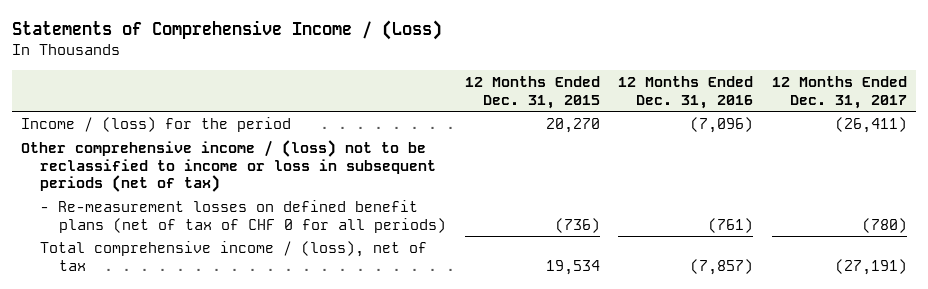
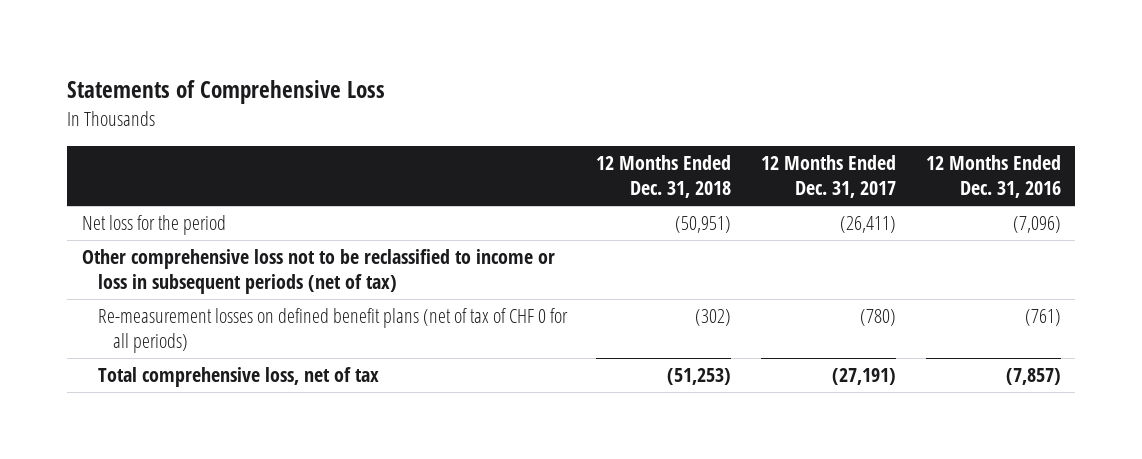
- Statements of Comprehensive Income / (Loss)
+ Statements of Comprehensive Loss
- | 12 Months Ended Dec. 31, 2015 | 12 Months Ended Dec. 31, 2016 | 12 Months Ended Dec. 31, 2017
+ | 12 Months Ended Dec. 31, 2018 | 12 Months Ended Dec. 31, 2017 | 12 Months Ended Dec. 31, 2016
- Income / (loss) for the period | 20,270 | (7,096) | (26,411)
- Other comprehensive income / (loss) not to be reclassified to income or loss in subsequent periods (net of tax)
- - Re-measurement losses on defined benefit plans (net of tax of CHF 0 for all periods) | (736) | (761) | (780)
- Total comprehensive income / (loss), net of tax | 19,534 | (7,857) | (27,191)
+ Net loss for the period | (50,951) | (26,411) | (7,096)
+ Other comprehensive loss not to be reclassified to income or loss in subsequent periods (net of tax)
+ Re-measurement losses on defined benefit plans (net of tax of CHF 0 for all periods) | (302) | (780) | (761)
+ Total comprehensive loss, net of tax | (51,253) | (27,191) | (7,857)

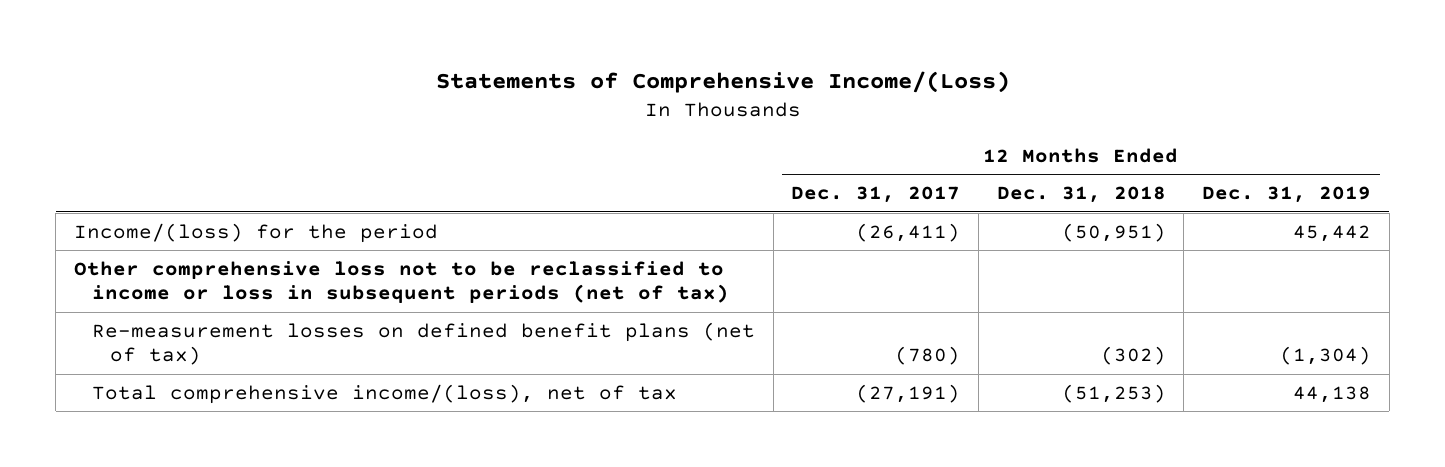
- Statements of Comprehensive Loss
+ Statements of Comprehensive Income/(Loss)
- | 12 Months Ended Dec. 31, 2018 | 12 Months Ended Dec. 31, 2017 | 12 Months Ended Dec. 31, 2016
+ | 12 Months Ended Dec. 31, 2017 | 12 Months Ended Dec. 31, 2018 | 12 Months Ended Dec. 31, 2019
- Net loss for the period | (50,951) | (26,411) | (7,096)
+ Income/(loss) for the period | (26,411) | (50,951) | 45,442
- Re-measurement losses on defined benefit plans (net of tax of CHF 0 for all periods) | (302) | (780) | (761)
- Total comprehensive loss, net of tax | (51,253) | (27,191) | (7,857)
+ Re-measurement losses on defined benefit plans (net of tax) | (780) | (302) | (1,304)
+ Total comprehensive income/(loss), net of tax | (27,191) | (51,253) | 44,138

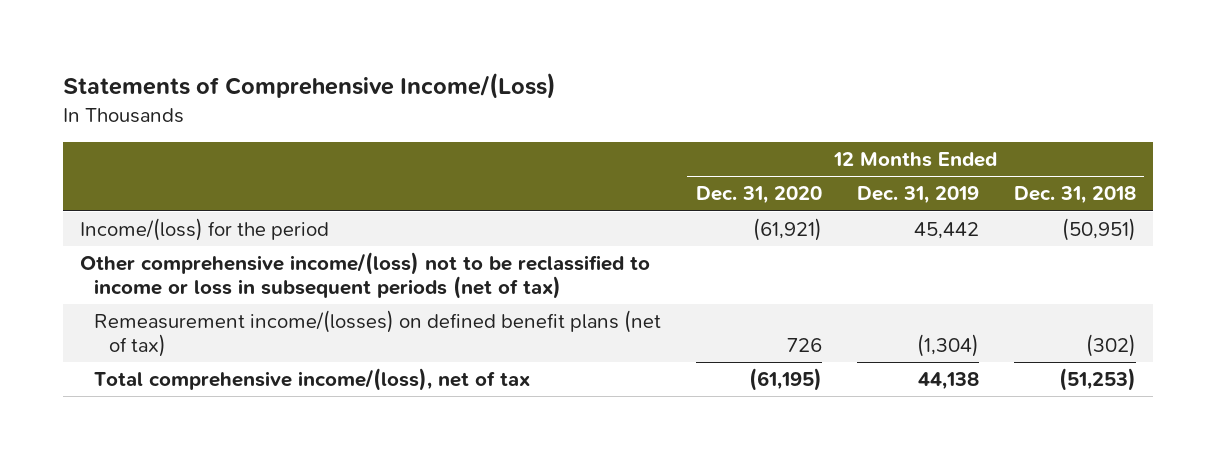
- | 12 Months Ended Dec. 31, 2017 | 12 Months Ended Dec. 31, 2018 | 12 Months Ended Dec. 31, 2019
+ | 12 Months Ended Dec. 31, 2020 | 12 Months Ended Dec. 31, 2019 | 12 Months Ended Dec. 31, 2018
- Other comprehensive loss not to be reclassified to income or loss in subsequent periods (net of tax)
- Re-measurement losses on defined benefit plans (net of tax) | (780) | (302) | (1,304)
+ Other comprehensive income/(loss) not to be reclassified to income or loss in subsequent periods (net of tax)
+ Remeasurement income/(losses) on defined benefit plans (net of tax) | 726 | (1,304) | (302)

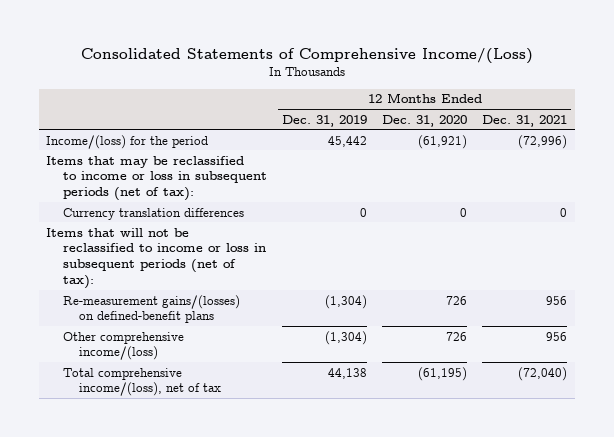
- Statements of Comprehensive Income/(Loss)
+ Consolidated Statements of Comprehensive Income/(Loss)
- | 12 Months Ended Dec. 31, 2020 | 12 Months Ended Dec. 31, 2019 | 12 Months Ended Dec. 31, 2018
+ | 12 Months Ended Dec. 31, 2019 | 12 Months Ended Dec. 31, 2020 | 12 Months Ended Dec. 31, 2021
- Other comprehensive income/(loss) not to be reclassified to income or loss in subsequent periods (net of tax)
- Remeasurement income/(losses) on defined benefit plans (net of tax) | 726 | (1,304) | (302)
+ Items that may be reclassified to income or loss in subsequent periods (net of tax):
+ Currency translation differences | 0 | 0 | 0
+ Items that will not be reclassified to income or loss in subsequent periods (net of tax):
+ Re-measurement gains/(losses) on defined-benefit plans | (1,304) | 726 | 956
+ Other comprehensive income/(loss) | (1,304) | 726 | 956

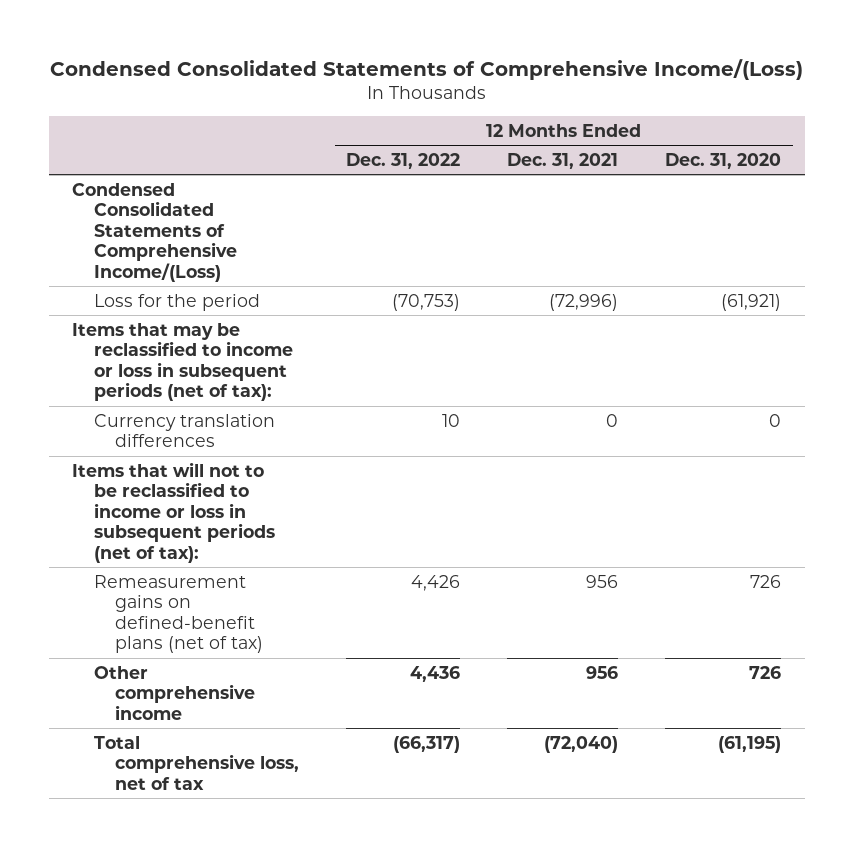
- Consolidated Statements of Comprehensive Income/(Loss)
+ Condensed Consolidated Statements of Comprehensive Income/(Loss)
- | 12 Months Ended Dec. 31, 2019 | 12 Months Ended Dec. 31, 2020 | 12 Months Ended Dec. 31, 2021
+ | 12 Months Ended Dec. 31, 2022 | 12 Months Ended Dec. 31, 2021 | 12 Months Ended Dec. 31, 2020
- Income/(loss) for the period | 45,442 | (61,921) | (72,996)
+ Condensed Consolidated Statements of Comprehensive Income/(Loss)
+ Loss for the period | (70,753) | (72,996) | (61,921)
- Items that will not be reclassified to income or loss in subsequent periods (net of tax):
- Re-measurement gains/(losses) on defined-benefit plans | (1,304) | 726 | 956
- Other comprehensive income/(loss) | (1,304) | 726 | 956
- Total comprehensive income/(loss), net of tax | 44,138 | (61,195) | (72,040)
+ Items that will not to be reclassified to income or loss in subsequent periods (net of tax):
+ Remeasurement gains on defined-benefit plans (net of tax) | 4,426 | 956 | 726
+ Other comprehensive income | 4,436 | 956 | 726
+ Total comprehensive loss, net of tax | (66,317) | (72,040) | (61,195)

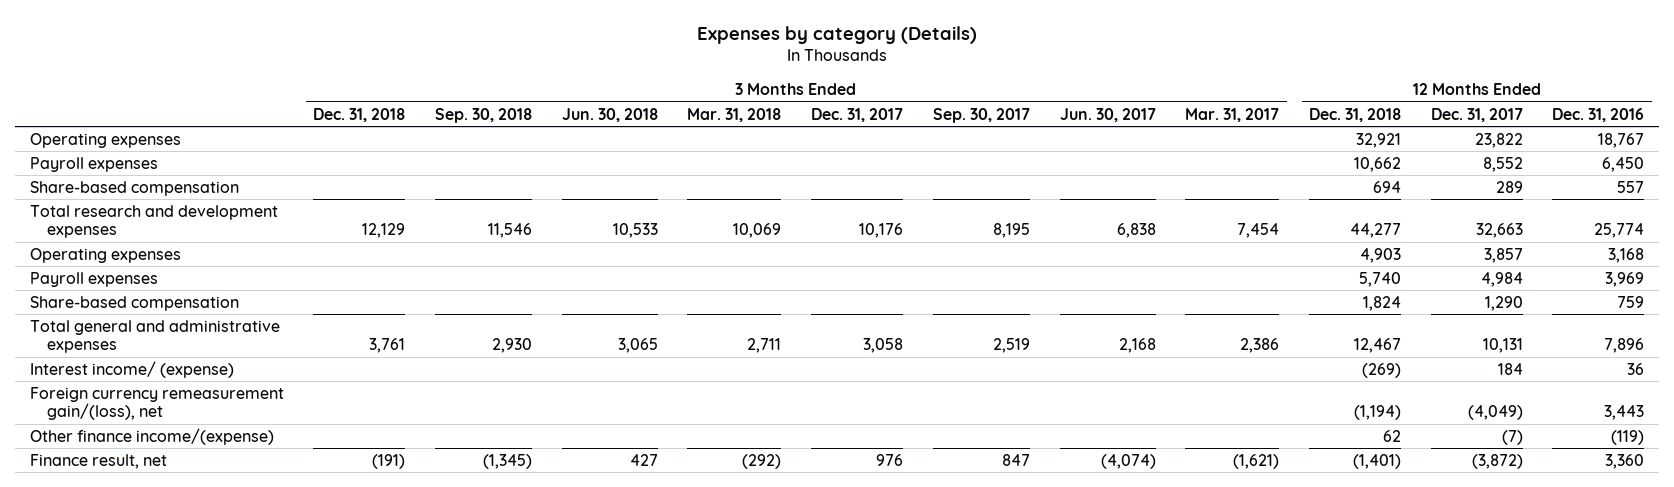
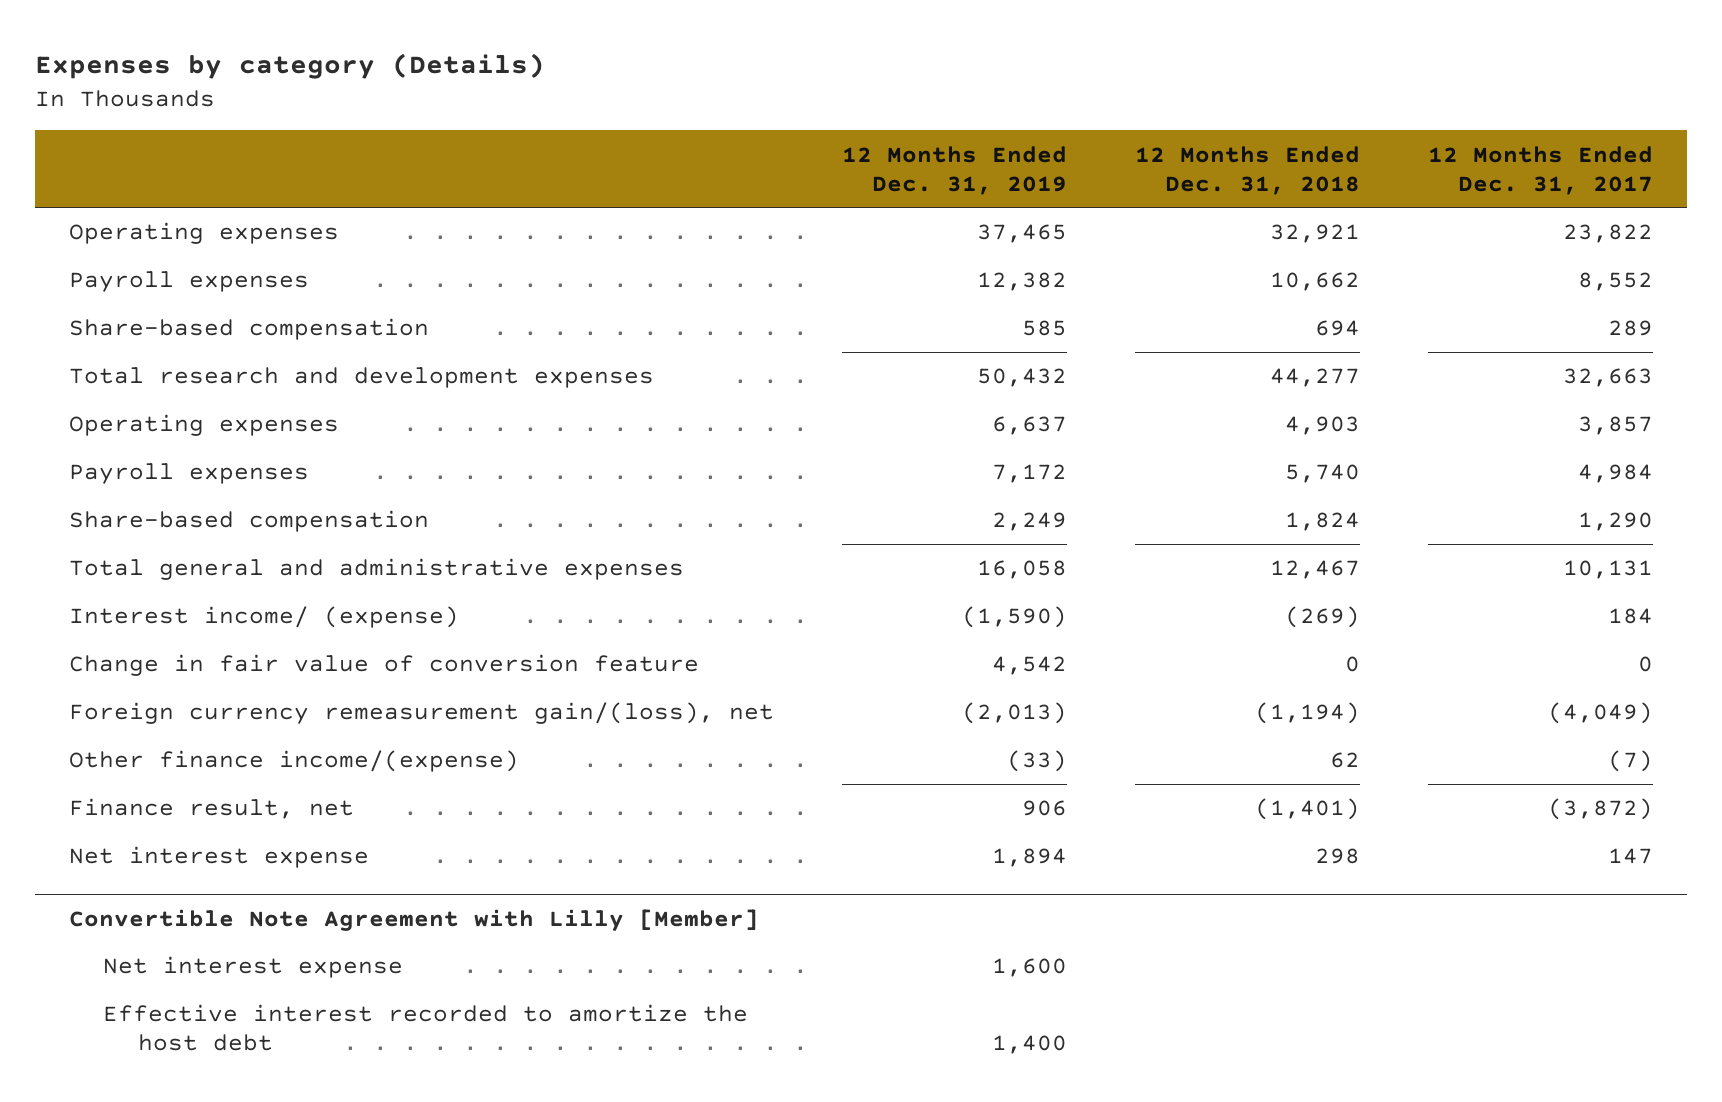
- | 3 Months Ended Dec. 31, 2018 | 3 Months Ended Sep. 30, 2018 | 3 Months Ended Jun. 30, 2018 | 3 Months Ended Mar. 31, 2018 | 3 Months Ended Dec. 31, 2017 | 3 Months Ended Sep. 30, 2017 | 3 Months Ended Jun. 30, 2017 | 3 Months Ended Mar. 31, 2017 | 12 Months Ended Dec. 31, 2018 | 12 Months Ended Dec. 31, 2017 | 12 Months Ended Dec. 31, 2016
+ | 12 Months Ended Dec. 31, 2019 | 12 Months Ended Dec. 31, 2018 | 12 Months Ended Dec. 31, 2017
+ Change in fair value of conversion feature | 4,542 | 0 | 0
+ Net interest expense | 1,894 | 298 | 147
+ Convertible Note Agreement with Lilly [Member]
+ Net interest expense | 1,600 | |
+ Effective interest recorded to amortize the host debt | 1,400 | |

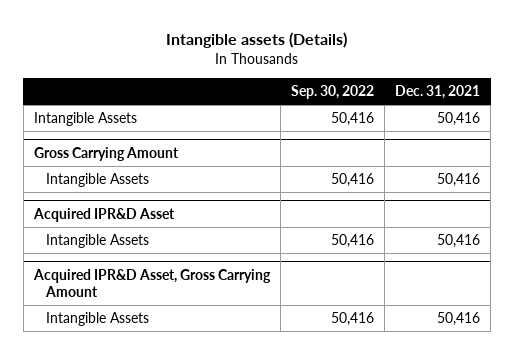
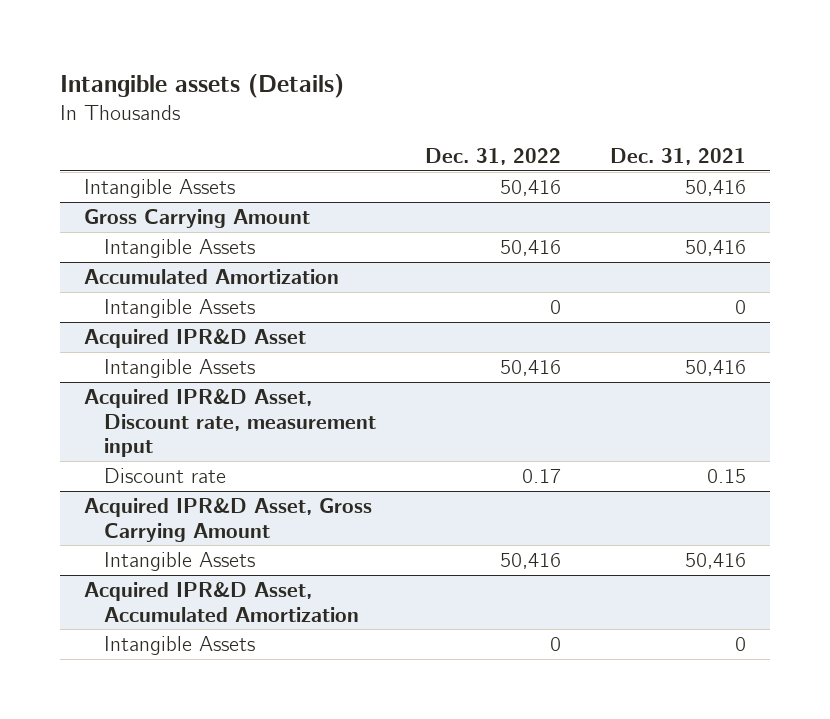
- | Sep. 30, 2022 | Dec. 31, 2021
+ | Dec. 31, 2022 | Dec. 31, 2021
+ Accumulated Amortization
+ Intangible Assets | 0 | 0
+ Acquired IPR&D Asset, Discount rate, measurement input
+ Discount rate | 0.17 | 0.15
+ Acquired IPR&D Asset, Accumulated Amortization
+ Intangible Assets | 0 | 0

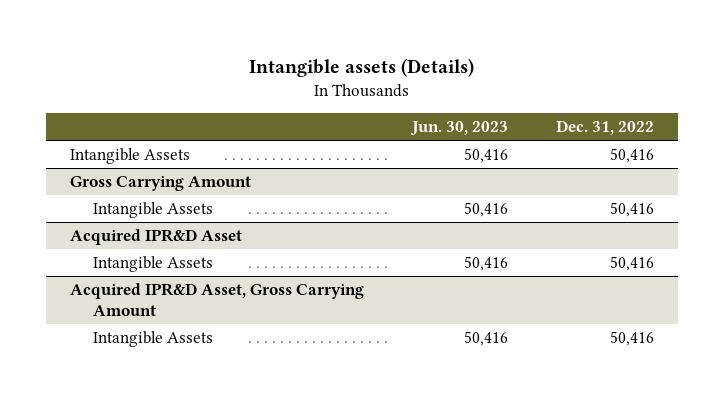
- | Dec. 31, 2022 | Dec. 31, 2021
+ | Jun. 30, 2023 | Dec. 31, 2022
- Accumulated Amortization
- Intangible Assets | 0 | 0
- Acquired IPR&D Asset, Discount rate, measurement input
- Discount rate | 0.17 | 0.15
- Acquired IPR&D Asset, Accumulated Amortization
- Intangible Assets | 0 | 0

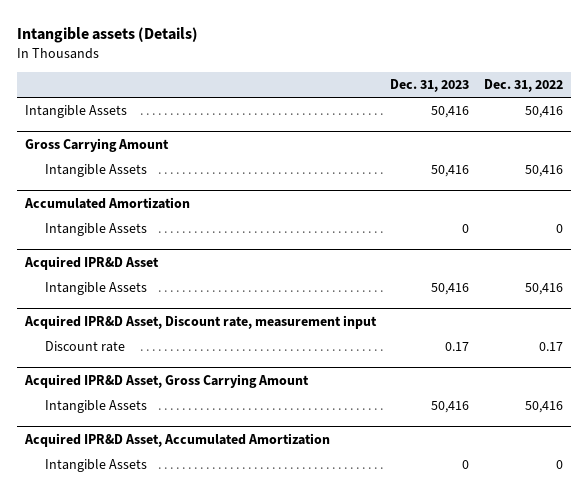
- | Jun. 30, 2023 | Dec. 31, 2022
+ | Dec. 31, 2023 | Dec. 31, 2022
+ Accumulated Amortization
+ Intangible Assets | 0 | 0
+ Acquired IPR&D Asset, Discount rate, measurement input
+ Discount rate | 0.17 | 0.17
+ Acquired IPR&D Asset, Accumulated Amortization
+ Intangible Assets | 0 | 0

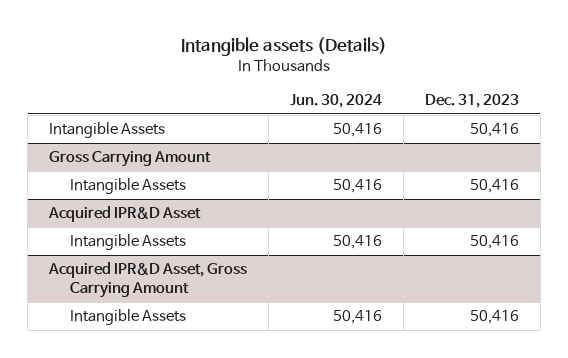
- | Dec. 31, 2023 | Dec. 31, 2022
+ | Jun. 30, 2024 | Dec. 31, 2023
- Accumulated Amortization
- Intangible Assets | 0 | 0
- Acquired IPR&D Asset, Discount rate, measurement input
- Discount rate | 0.17 | 0.17
- Acquired IPR&D Asset, Accumulated Amortization
- Intangible Assets | 0 | 0

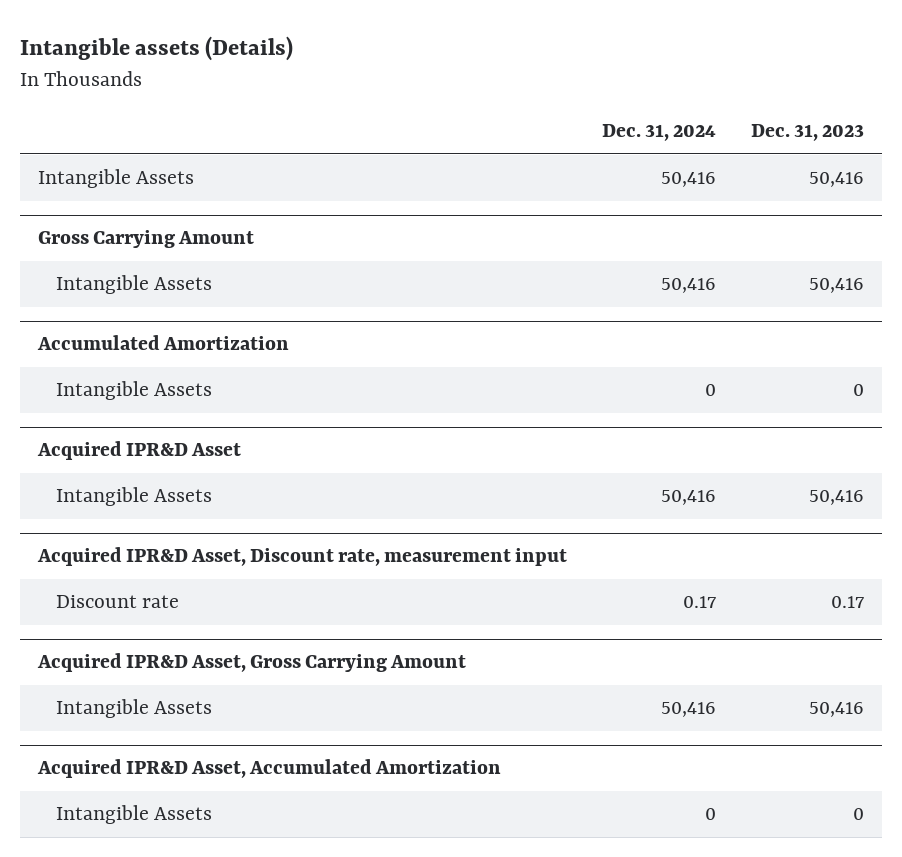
- | Jun. 30, 2024 | Dec. 31, 2023
+ | Dec. 31, 2024 | Dec. 31, 2023
+ Accumulated Amortization
+ Intangible Assets | 0 | 0
+ Acquired IPR&D Asset, Discount rate, measurement input
+ Discount rate | 0.17 | 0.17
+ Acquired IPR&D Asset, Accumulated Amortization
+ Intangible Assets | 0 | 0

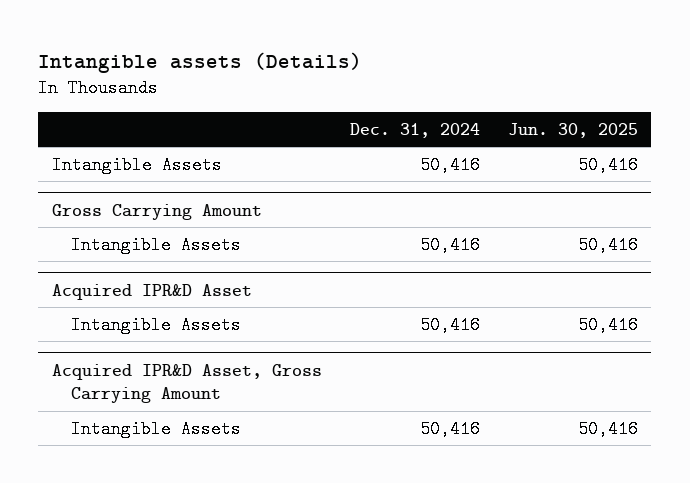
- | Dec. 31, 2024 | Dec. 31, 2023
+ | Dec. 31, 2024 | Jun. 30, 2025
- Accumulated Amortization
- Intangible Assets | 0 | 0
- Acquired IPR&D Asset, Discount rate, measurement input
- Discount rate | 0.17 | 0.17
- Acquired IPR&D Asset, Accumulated Amortization
- Intangible Assets | 0 | 0

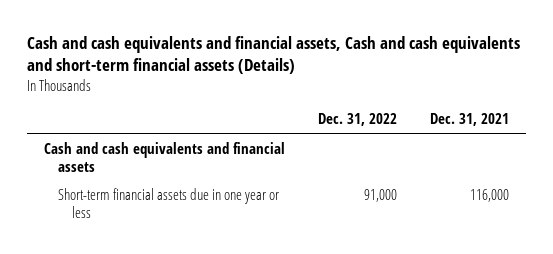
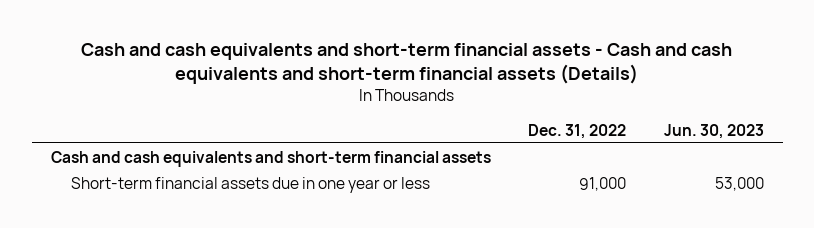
- Cash and cash equivalents and financial assets, Cash and cash equivalents and short-term financial assets (Details)
+ Cash and cash equivalents and short-term financial assets - Cash and cash equivalents and short-term financial assets (Details)
- | Dec. 31, 2022 | Dec. 31, 2021
+ | Dec. 31, 2022 | Jun. 30, 2023
- Cash and cash equivalents and financial assets
+ Cash and cash equivalents and short-term financial assets

